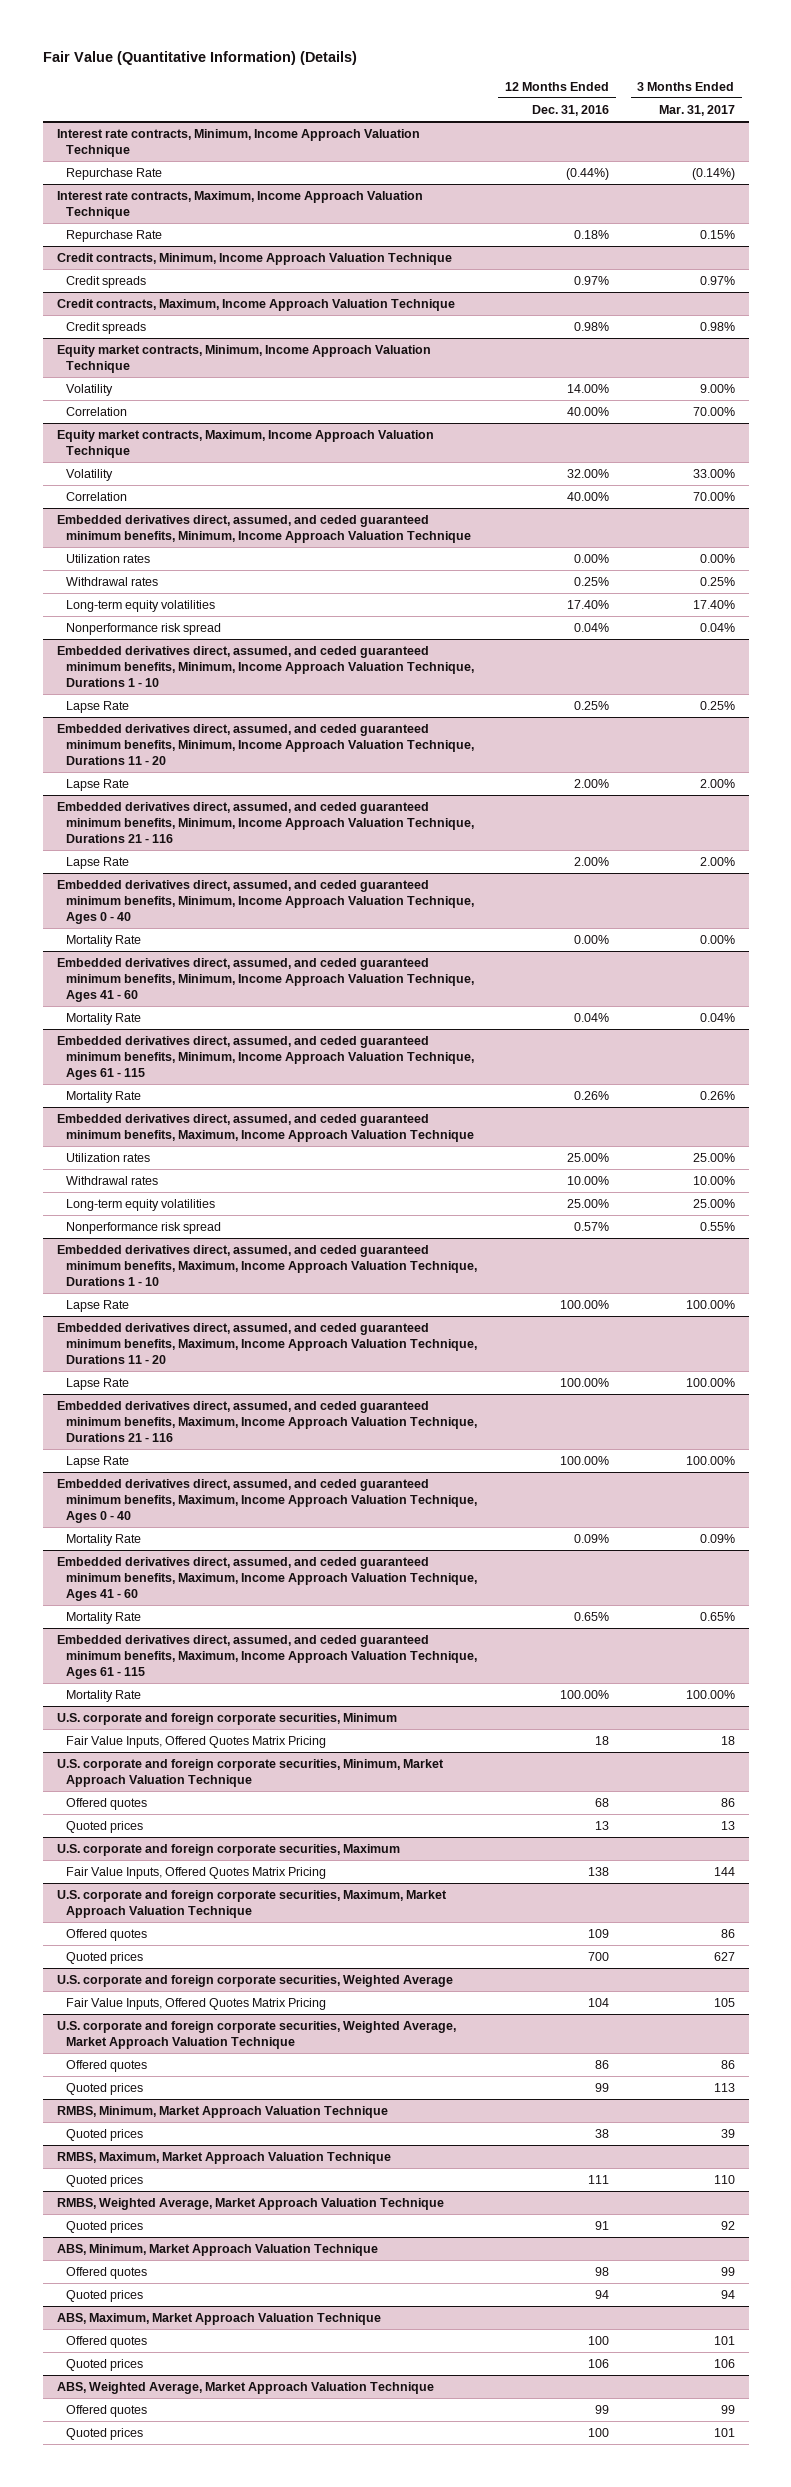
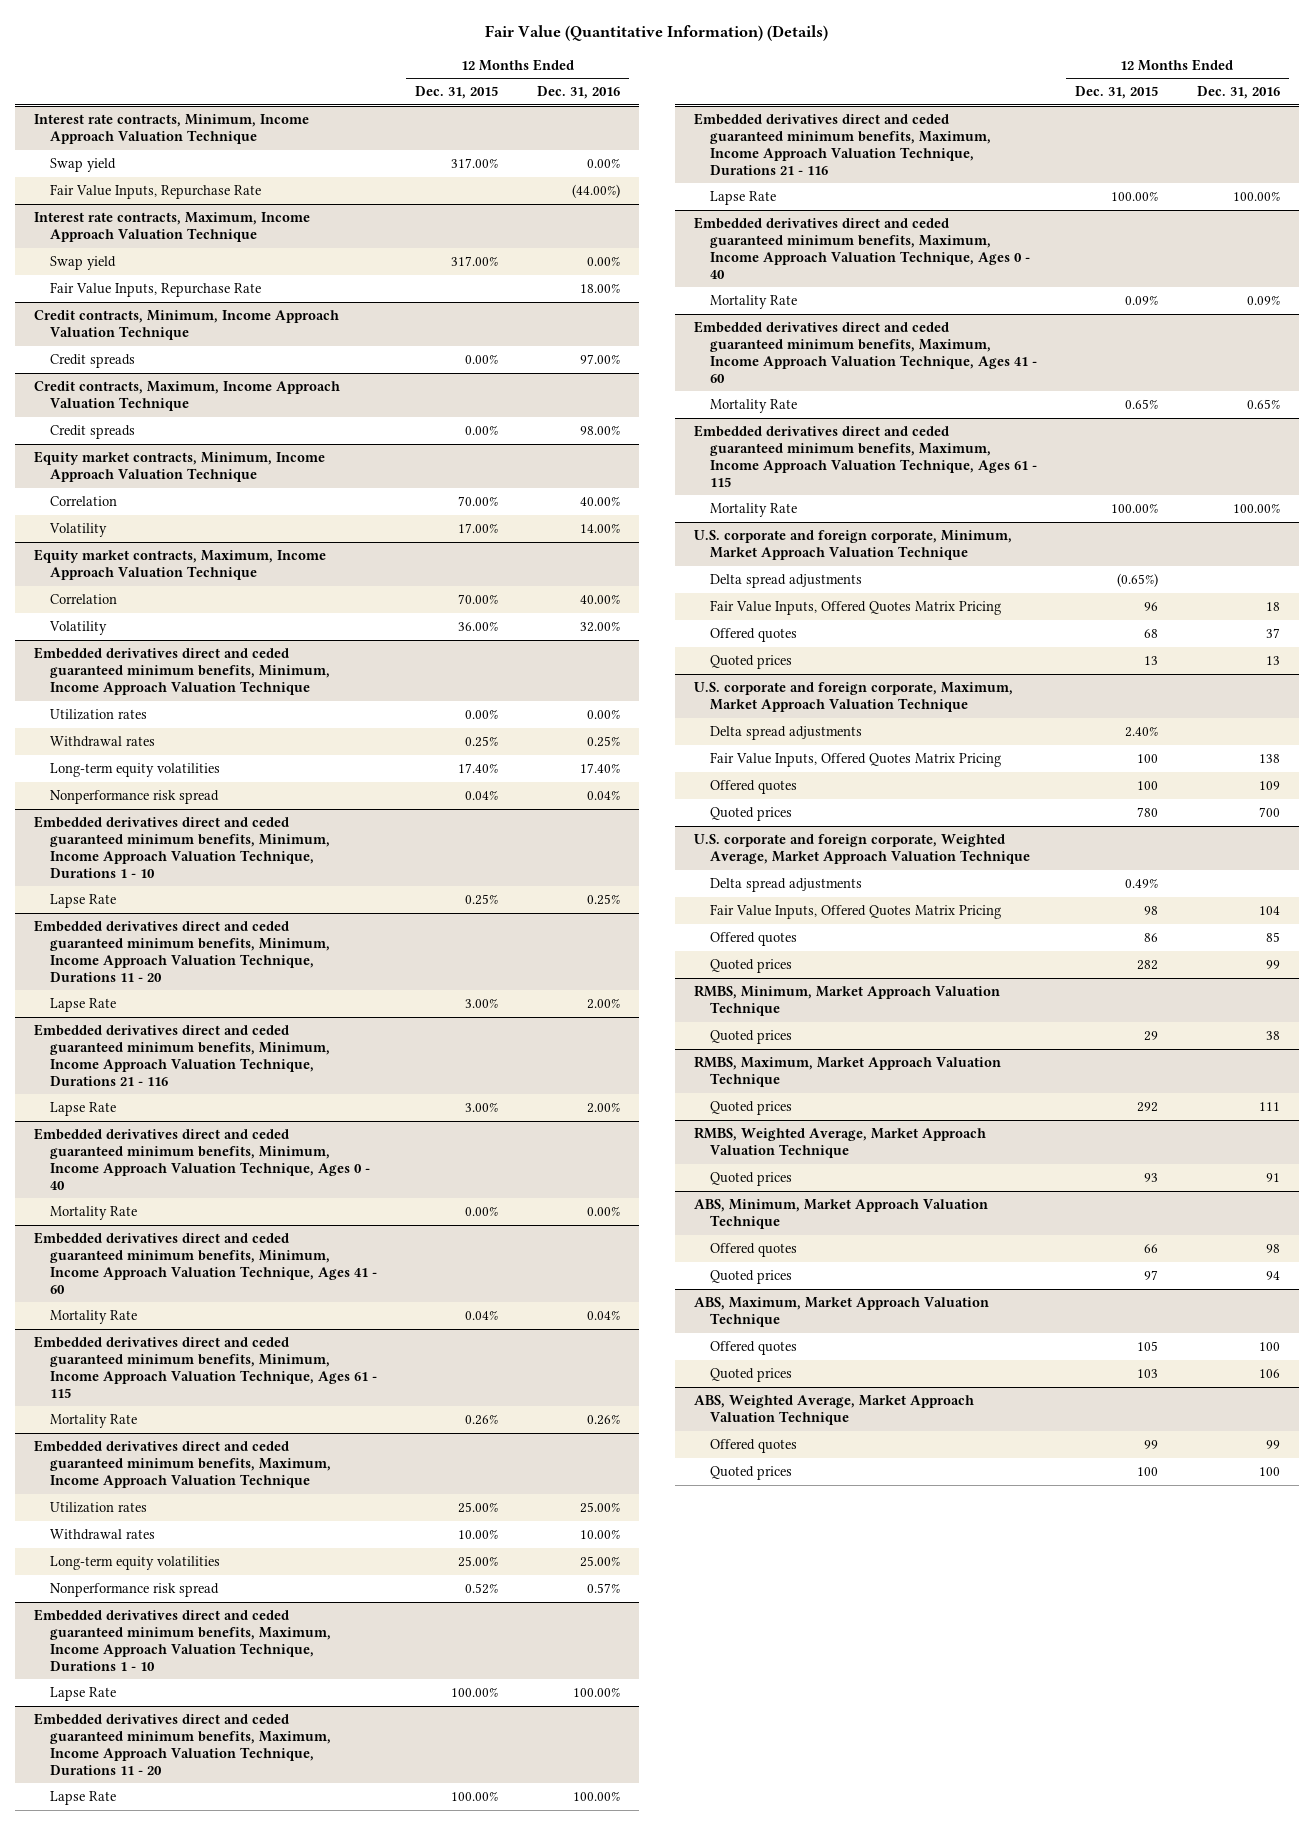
- | 12 Months Ended Dec. 31, 2016 | 3 Months Ended Mar. 31, 2017
+ | 12 Months Ended Dec. 31, 2015 | 12 Months Ended Dec. 31, 2016
@ Interest rate contracts, Minimum, Income Approach Valuation Technique
- Repurchase Rate | (0.44%) | (0.14%)
+ Swap yield | 317.00% | 0.00%
+ Fair Value Inputs, Repurchase Rate | | (44.00%)
@ Interest rate contracts, Maximum, Income Approach Valuation Technique
- Repurchase Rate | 0.18% | 0.15%
+ Swap yield | 317.00% | 0.00%
+ Fair Value Inputs, Repurchase Rate | | 18.00%
@ Credit contracts, Minimum, Income Approach Valuation Technique
- Credit spreads | 0.97% | 0.97%
+ Credit spreads | 0.00% | 97.00%
@ Credit contracts, Maximum, Income Approach Valuation Technique
- Credit spreads | 0.98% | 0.98%
+ Credit spreads | 0.00% | 98.00%
@ Equity market contracts, Minimum, Income Approach Valuation Technique
moved down: Volatility | 17.00% | 14.00%
- Embedded derivatives direct, assumed, and ceded guaranteed minimum benefits, Minimum, Income Approach Valuation Technique
@ Equity market contracts, Maximum, Income Approach Valuation Technique
moved down: Volatility | 36.00% | 32.00%
+ Embedded derivatives direct and ceded guaranteed minimum benefits, Minimum, Income Approach Valuation Technique
- Embedded derivatives direct, assumed, and ceded guaranteed minimum benefits, Minimum, Income Approach Valuation Technique, Durations 1 - 10
+ Embedded derivatives direct and ceded guaranteed minimum benefits, Minimum, Income Approach Valuation Technique, Durations 1 - 10
- Embedded derivatives direct, assumed, and ceded guaranteed minimum benefits, Minimum, Income Approach Valuation Technique, Durations 11 - 20
+ Embedded derivatives direct and ceded guaranteed minimum benefits, Minimum, Income Approach Valuation Technique, Durations 11 - 20
- Embedded derivatives direct, assumed, and ceded guaranteed minimum benefits, Minimum, Income Approach Valuation Technique, Durations 21 - 116
+ Embedded derivatives direct and ceded guaranteed minimum benefits, Minimum, Income Approach Valuation Technique, Durations 21 - 116
- Embedded derivatives direct, assumed, and ceded guaranteed minimum benefits, Minimum, Income Approach Valuation Technique, Ages 0 - 40
+ Embedded derivatives direct and ceded guaranteed minimum benefits, Minimum, Income Approach Valuation Technique, Ages 0 - 40
- Embedded derivatives direct, assumed, and ceded guaranteed minimum benefits, Minimum, Income Approach Valuation Technique, Ages 41 - 60
+ Embedded derivatives direct and ceded guaranteed minimum benefits, Minimum, Income Approach Valuation Technique, Ages 41 - 60
- Embedded derivatives direct, assumed, and ceded guaranteed minimum benefits, Minimum, Income Approach Valuation Technique, Ages 61 - 115
+ Embedded derivatives direct and ceded guaranteed minimum benefits, Minimum, Income Approach Valuation Technique, Ages 61 - 115
- Embedded derivatives direct, assumed, and ceded guaranteed minimum benefits, Maximum, Income Approach Valuation Technique
+ Embedded derivatives direct and ceded guaranteed minimum benefits, Maximum, Income Approach Valuation Technique
- Embedded derivatives direct, assumed, and ceded guaranteed minimum benefits, Maximum, Income Approach Valuation Technique, Durations 1 - 10
+ Embedded derivatives direct and ceded guaranteed minimum benefits, Maximum, Income Approach Valuation Technique, Durations 1 - 10
- Embedded derivatives direct, assumed, and ceded guaranteed minimum benefits, Maximum, Income Approach Valuation Technique, Durations 11 - 20
+ Embedded derivatives direct and ceded guaranteed minimum benefits, Maximum, Income Approach Valuation Technique, Durations 11 - 20
- Embedded derivatives direct, assumed, and ceded guaranteed minimum benefits, Maximum, Income Approach Valuation Technique, Durations 21 - 116
+ Embedded derivatives direct and ceded guaranteed minimum benefits, Maximum, Income Approach Valuation Technique, Durations 21 - 116
- Embedded derivatives direct, assumed, and ceded guaranteed minimum benefits, Maximum, Income Approach Valuation Technique, Ages 0 - 40
+ Embedded derivatives direct and ceded guaranteed minimum benefits, Maximum, Income Approach Valuation Technique, Ages 0 - 40
- Embedded derivatives direct, assumed, and ceded guaranteed minimum benefits, Maximum, Income Approach Valuation Technique, Ages 41 - 60
+ Embedded derivatives direct and ceded guaranteed minimum benefits, Maximum, Income Approach Valuation Technique, Ages 41 - 60
- Embedded derivatives direct, assumed, and ceded guaranteed minimum benefits, Maximum, Income Approach Valuation Technique, Ages 61 - 115
+ Embedded derivatives direct and ceded guaranteed minimum benefits, Maximum, Income Approach Valuation Technique, Ages 61 - 115
- U.S. corporate and foreign corporate securities, Minimum
+ U.S. corporate and foreign corporate, Minimum, Market Approach Valuation Technique
+ Delta spread adjustments | (0.65%) |
- U.S. corporate and foreign corporate securities, Minimum, Market Approach Valuation Technique
- Offered quotes | 68 | 86
+ Offered quotes | 68 | 37
- U.S. corporate and foreign corporate securities, Maximum
+ U.S. corporate and foreign corporate, Maximum, Market Approach Valuation Technique
+ Delta spread adjustments | 2.40% |
- U.S. corporate and foreign corporate securities, Maximum, Market Approach Valuation Technique
- U.S. corporate and foreign corporate securities, Weighted Average
+ U.S. corporate and foreign corporate, Weighted Average, Market Approach Valuation Technique
+ Delta spread adjustments | 0.49% |
- U.S. corporate and foreign corporate securities, Weighted Average, Market Approach Valuation Technique
- Offered quotes | 86 | 86
+ Offered quotes | 86 | 85

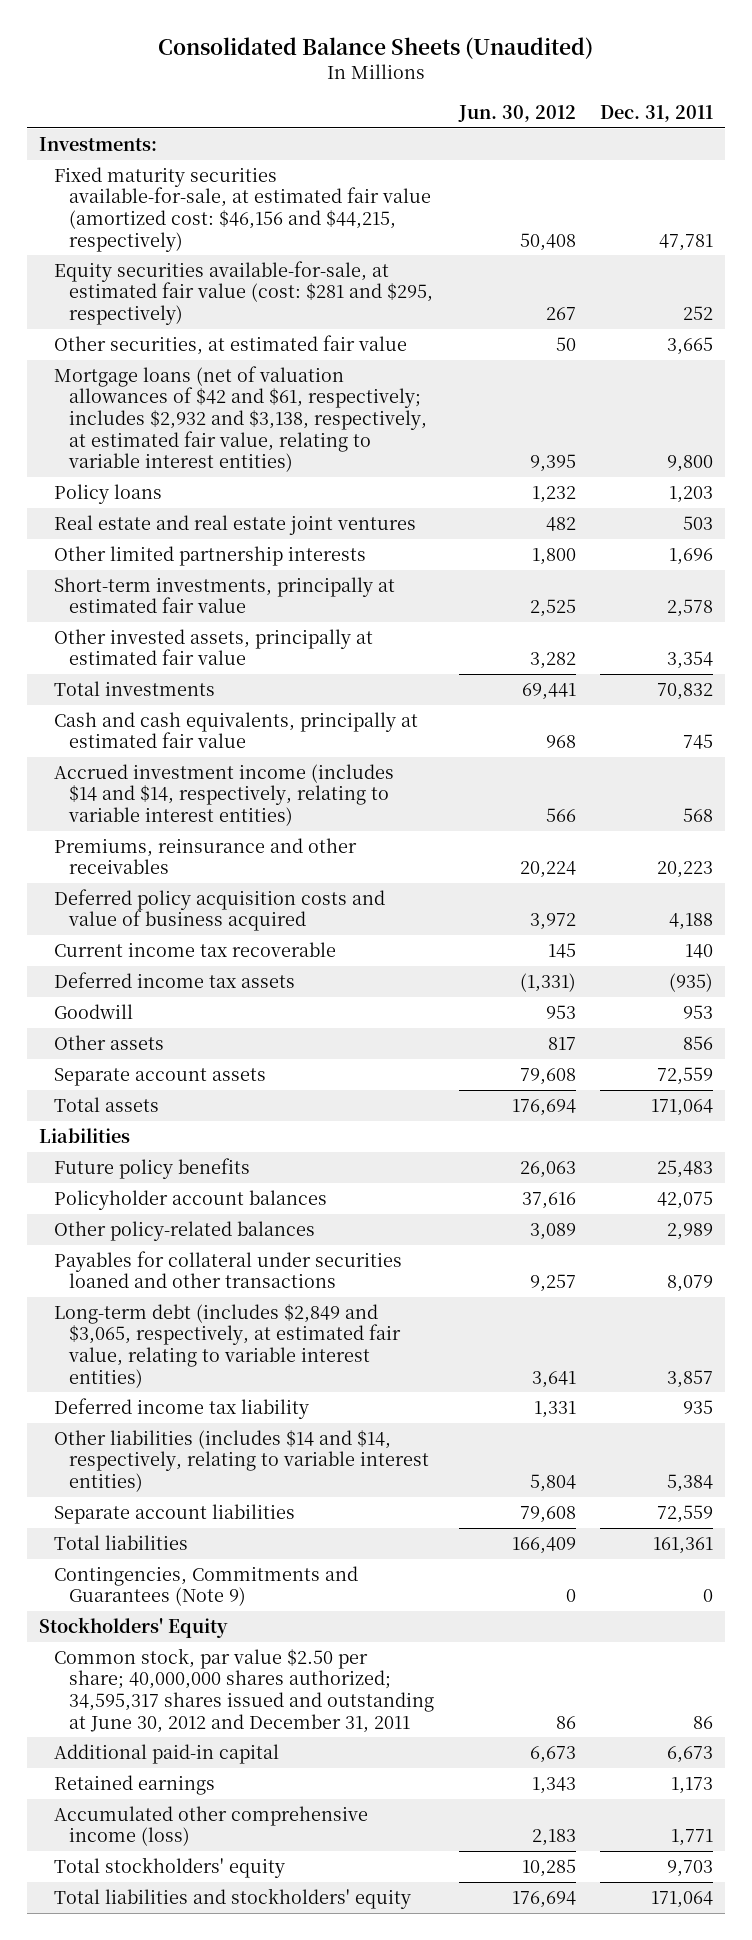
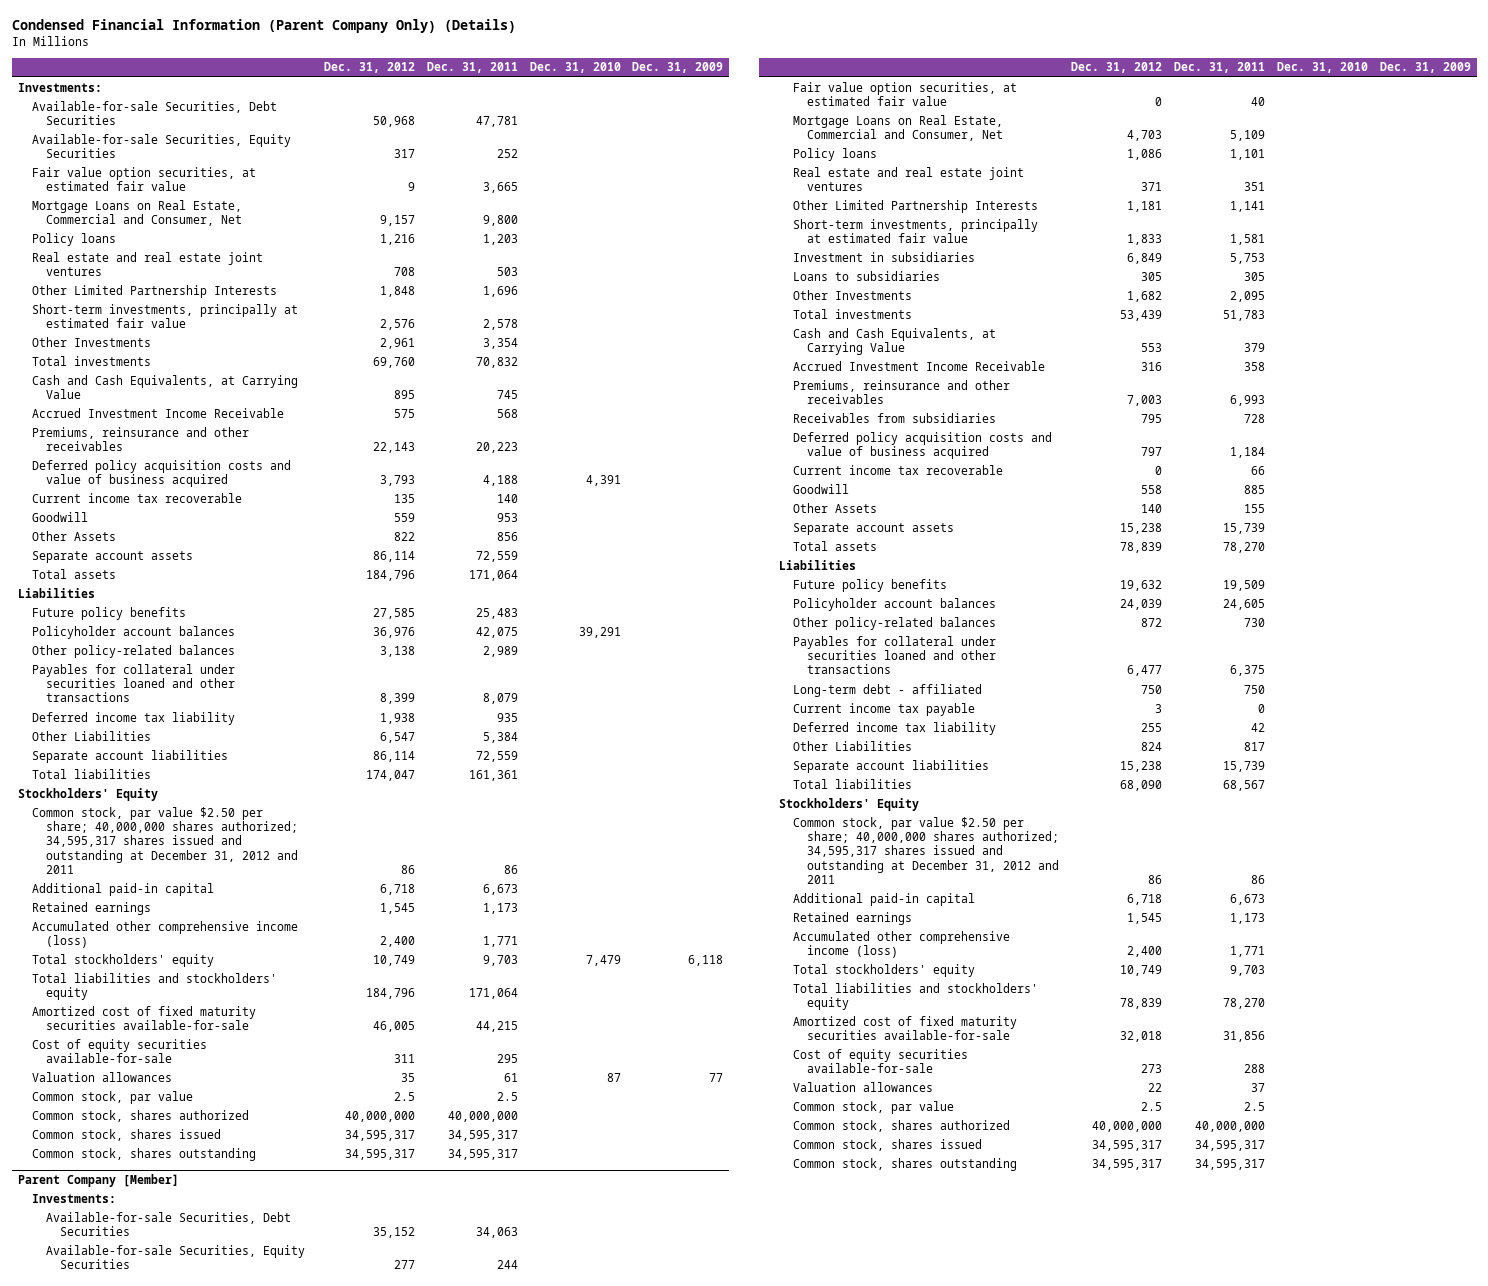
- Consolidated Balance Sheets (Unaudited)
+ Condensed Financial Information (Parent Company Only) (Details)
- | Jun. 30, 2012 | Dec. 31, 2011
+ | Dec. 31, 2012 | Dec. 31, 2011 | Dec. 31, 2010 | Dec. 31, 2009
- Fixed maturity securities available-for-sale, at estimated fair value (amortized cost: $46,156 and $44,215, respectively) | 50,408 | 47,781
- Equity securities available-for-sale, at estimated fair value (cost: $281 and $295, respectively) | 267 | 252
- Other securities, at estimated fair value | 50 | 3,665
- Mortgage loans (net of valuation allowances of $42 and $61, respectively; includes $2,932 and $3,138, respectively, at estimated fair value, relating to variable interest entities) | 9,395 | 9,800
+ Available-for-sale Securities, Debt Securities | 50,968 | 47,781 | |
+ Available-for-sale Securities, Equity Securities | 317 | 252 | |
+ Fair value option securities, at estimated fair value | 9 | 3,665 | |
+ Mortgage Loans on Real Estate, Commercial and Consumer, Net | 9,157 | 9,800 | |
- Other limited partnership interests | 1,800 | 1,696
+ Other Limited Partnership Interests | 1,848 | 1,696 | |
- Other invested assets, principally at estimated fair value | 3,282 | 3,354
+ Other Investments | 2,961 | 3,354 | |
- Cash and cash equivalents, principally at estimated fair value | 968 | 745
- Accrued investment income (includes $14 and $14, respectively, relating to variable interest entities) | 566 | 568
+ Cash and Cash Equivalents, at Carrying Value | 895 | 745 | |
+ Accrued Investment Income Receivable | 575 | 568 | |
- Deferred income tax assets | (1,331) | (935)
- Other assets | 817 | 856
+ Other Assets | 822 | 856 | |
- Long-term debt (includes $2,849 and $3,065, respectively, at estimated fair value, relating to variable interest entities) | 3,641 | 3,857
- Other liabilities (includes $14 and $14, respectively, relating to variable interest entities) | 5,804 | 5,384
+ Other Liabilities | 6,547 | 5,384 | |
- Contingencies, Commitments and Guarantees (Note 9) | 0 | 0
- Common stock, par value $2.50 per share; 40,000,000 shares authorized; 34,595,317 shares issued and outstanding at June 30, 2012 and December 31, 2011 | 86 | 86
+ Common stock, par value $2.50 per share; 40,000,000 shares authorized; 34,595,317 shares issued and outstanding at December 31, 2012 and 2011 | 86 | 86 | |
+ Amortized cost of fixed maturity securities available-for-sale | 46,005 | 44,215 | |
+ Cost of equity securities available-for-sale | 311 | 295 | |
+ Valuation allowances | 35 | 61 | 87 | 77
+ Common stock, par value | 2.5 | 2.5 | |
+ Common stock, shares authorized | 40,000,000 | 40,000,000 | |
+ Common stock, shares issued | 34,595,317 | 34,595,317 | |
+ Common stock, shares outstanding | 34,595,317 | 34,595,317 | |
+ Parent Company [Member]
+ Investments:
+ Available-for-sale Securities, Debt Securities | 35,152 | 34,063 | |
+ Available-for-sale Securities, Equity Securities | 277 | 244 | |
+ Fair value option securities, at estimated fair value | 0 | 40 | |
+ Mortgage Loans on Real Estate, Commercial and Consumer, Net | 4,703 | 5,109 | |
+ Policy loans | 1,086 | 1,101 | |
+ Real estate and real estate joint ventures | 371 | 351 | |
+ Other Limited Partnership Interests | 1,181 | 1,141 | |
+ Short-term investments, principally at estimated fair value | 1,833 | 1,581 | |
+ Investment in subsidiaries | 6,849 | 5,753 | |
+ Loans to subsidiaries | 305 | 305 | |
+ Other Investments | 1,682 | 2,095 | |
+ Total investments | 53,439 | 51,783 | |
+ Cash and Cash Equivalents, at Carrying Value | 553 | 379 | |
+ Accrued Investment Income Receivable | 316 | 358 | |
+ Premiums, reinsurance and other receivables | 7,003 | 6,993 | |
+ Receivables from subsidiaries | 795 | 728 | |
+ Deferred policy acquisition costs and value of business acquired | 797 | 1,184 | |
+ Current income tax recoverable | 0 | 66 | |
+ Goodwill | 558 | 885 | |
+ Other Assets | 140 | 155 | |
+ Separate account assets | 15,238 | 15,739 | |
+ Total assets | 78,839 | 78,270 | |
+ Liabilities
+ Future policy benefits | 19,632 | 19,509 | |
+ Policyholder account balances | 24,039 | 24,605 | |
+ Other policy-related balances | 872 | 730 | |
+ Payables for collateral under securities loaned and other transactions | 6,477 | 6,375 | |
+ Long-term debt - affiliated | 750 | 750 | |
+ Current income tax payable | 3 | 0 | |
+ Deferred income tax liability | 255 | 42 | |
+ Other Liabilities | 824 | 817 | |
+ Separate account liabilities | 15,238 | 15,739 | |
+ Total liabilities | 68,090 | 68,567 | |
+ Stockholders' Equity
+ Common stock, par value $2.50 per share; 40,000,000 shares authorized; 34,595,317 shares issued and outstanding at December 31, 2012 and 2011 | 86 | 86 | |
+ Additional paid-in capital | 6,718 | 6,673 | |
+ Retained earnings | 1,545 | 1,173 | |
+ Accumulated other comprehensive income (loss) | 2,400 | 1,771 | |
+ Total stockholders' equity | 10,749 | 9,703 | |
+ Total liabilities and stockholders' equity | 78,839 | 78,270 | |
+ Amortized cost of fixed maturity securities available-for-sale | 32,018 | 31,856 | |
+ Cost of equity securities available-for-sale | 273 | 288 | |
+ Valuation allowances | 22 | 37 | |
+ Common stock, par value | 2.5 | 2.5 | |
+ Common stock, shares authorized | 40,000,000 | 40,000,000 | |
+ Common stock, shares issued | 34,595,317 | 34,595,317 | |
+ Common stock, shares outstanding | 34,595,317 | 34,595,317 | |

